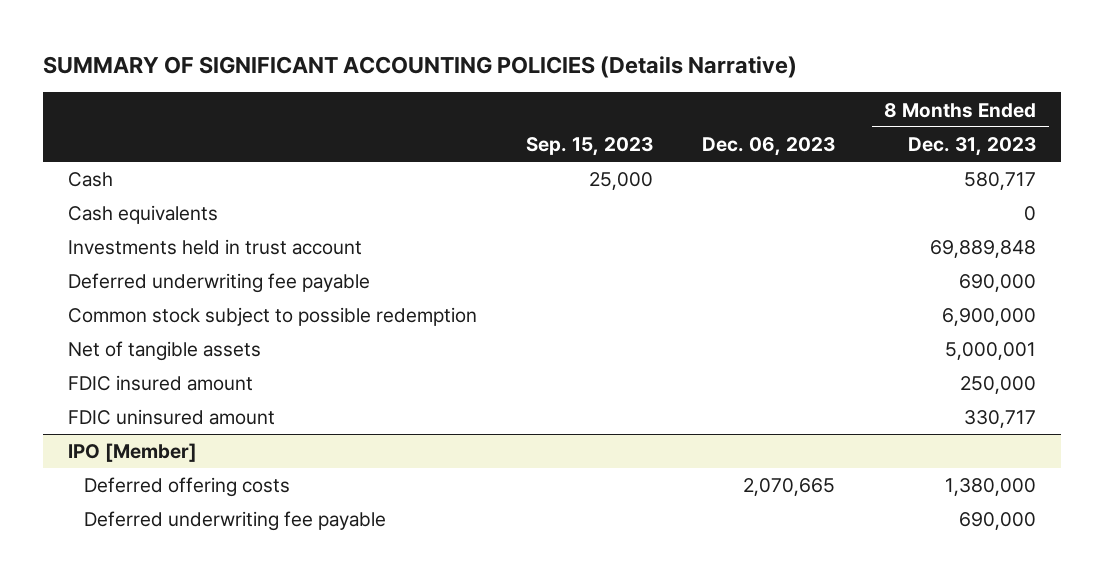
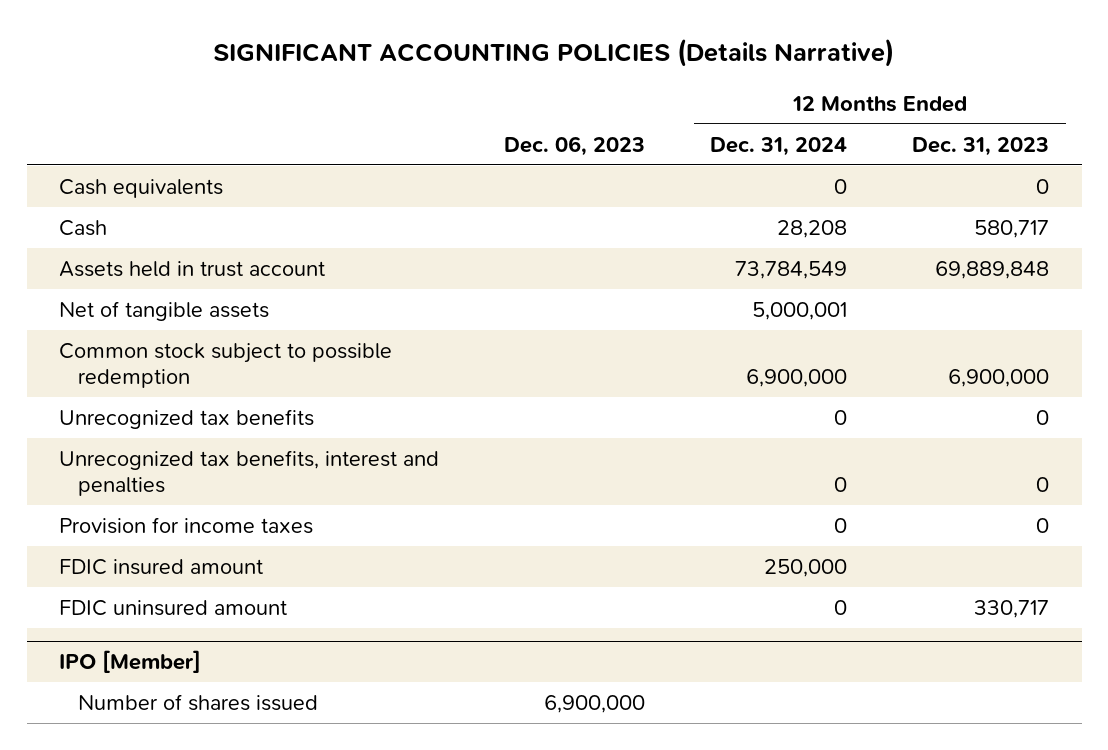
- SUMMARY OF SIGNIFICANT ACCOUNTING POLICIES (Details Narrative)
+ SIGNIFICANT ACCOUNTING POLICIES (Details Narrative)
- | Sep. 15, 2023 | Dec. 06, 2023 | 8 Months Ended Dec. 31, 2023
+ | Dec. 06, 2023 | 12 Months Ended Dec. 31, 2024 | 12 Months Ended Dec. 31, 2023
- Investments held in trust account | | | 69,889,848
- Deferred underwriting fee payable | | | 690,000
moved down: Cash | | 28,208 | 580,717
+ Assets held in trust account | | 73,784,549 | 69,889,848
moved down: Common stock subject to possible redemption | | 6,900,000 | 6,900,000
+ Unrecognized tax benefits | | 0 | 0
+ Unrecognized tax benefits, interest and penalties | | 0 | 0
+ Provision for income taxes | | 0 | 0
@ IPO [Member]
- Deferred offering costs | | 2,070,665 | 1,380,000
- Deferred underwriting fee payable | | | 690,000
+ Number of shares issued | 6,900,000 | |

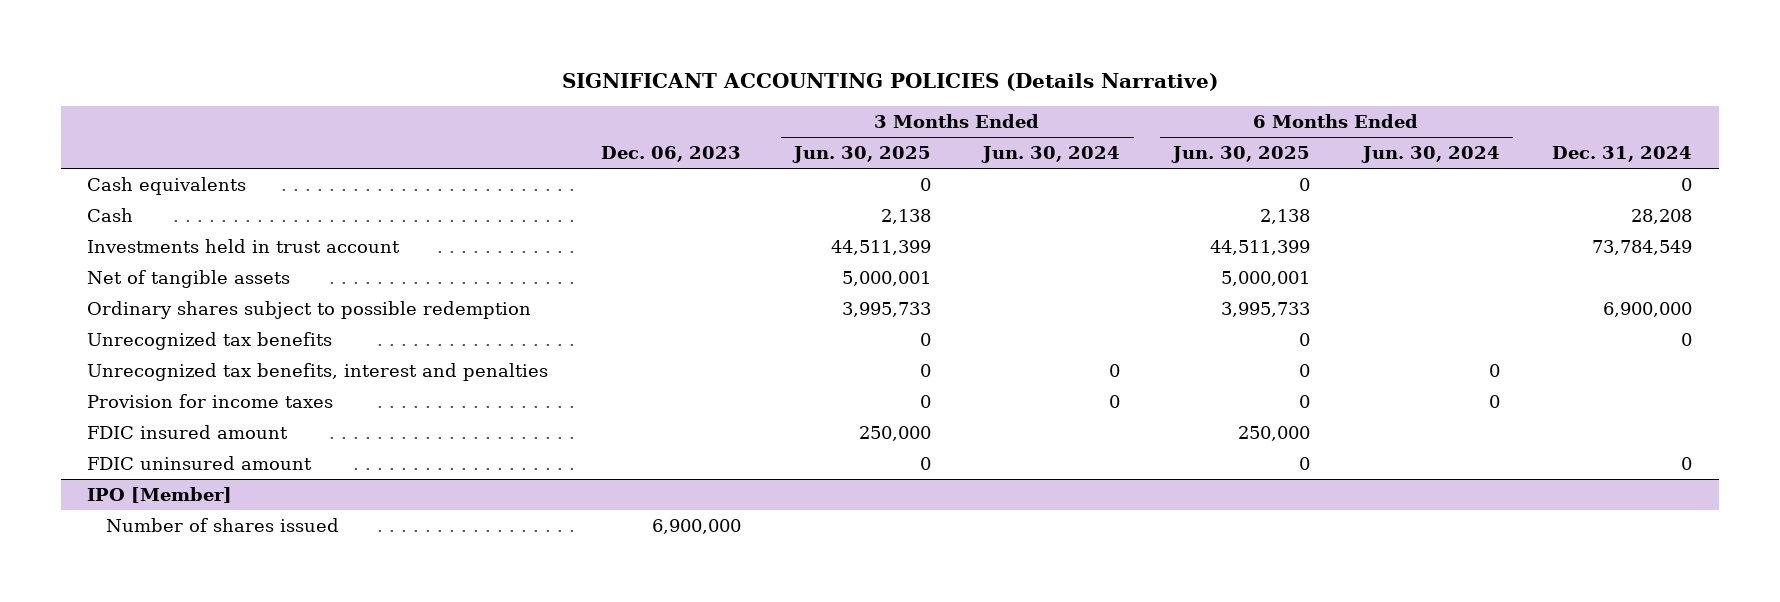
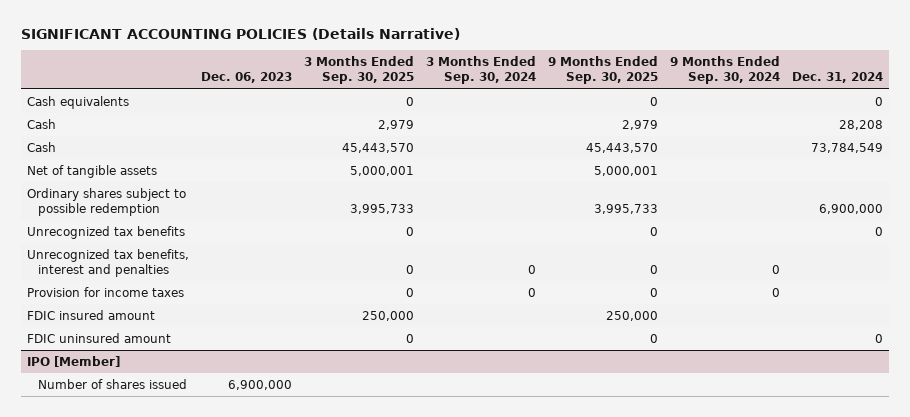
- | Dec. 06, 2023 | 3 Months Ended Jun. 30, 2025 | 3 Months Ended Jun. 30, 2024 | 6 Months Ended Jun. 30, 2025 | 6 Months Ended Jun. 30, 2024 | Dec. 31, 2024
+ | Dec. 06, 2023 | 3 Months Ended Sep. 30, 2025 | 3 Months Ended Sep. 30, 2024 | 9 Months Ended Sep. 30, 2025 | 9 Months Ended Sep. 30, 2024 | Dec. 31, 2024
- Investments held in trust account | | 44,511,399 | | 44,511,399 | | 73,784,549
+ Cash | | 45,443,570 | | 45,443,570 | | 73,784,549

